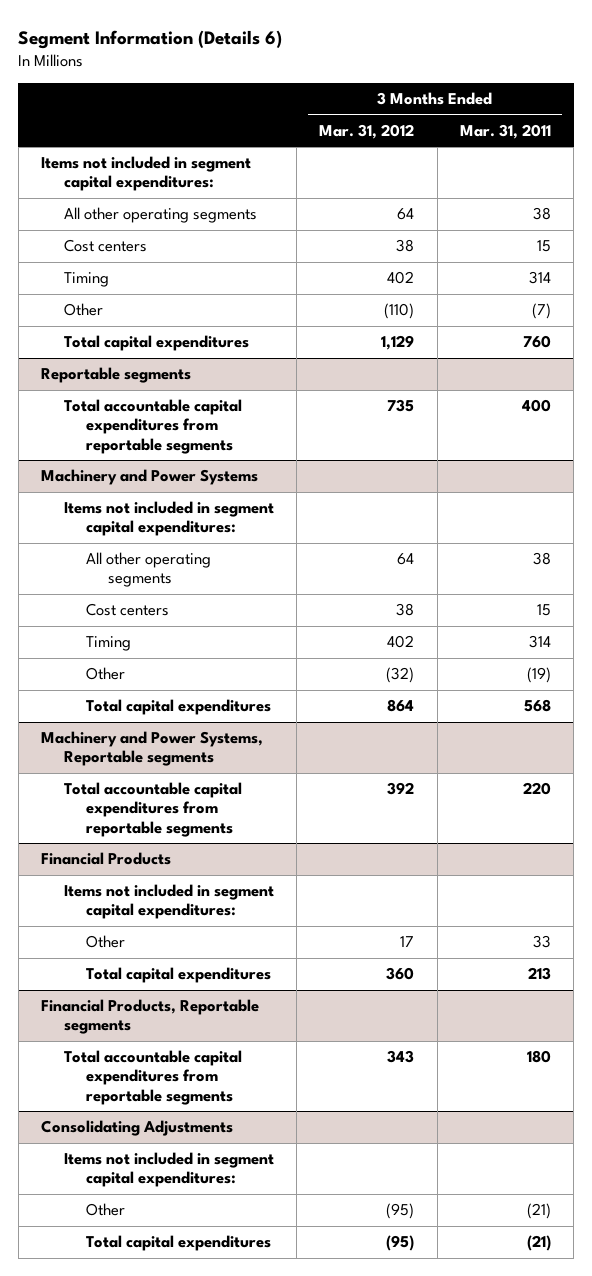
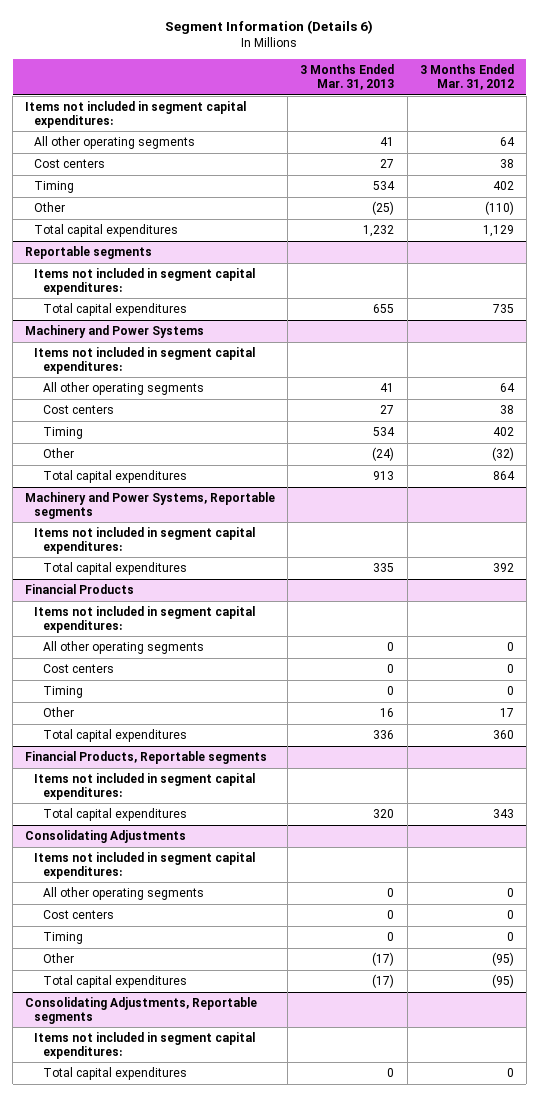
- | 3 Months Ended Mar. 31, 2012 | 3 Months Ended Mar. 31, 2011
+ | 3 Months Ended Mar. 31, 2013 | 3 Months Ended Mar. 31, 2012
@ Reportable segments
- Total accountable capital expenditures from reportable segments | 735 | 400
+ Items not included in segment capital expenditures:
+ Total capital expenditures | 655 | 735
@ Machinery and Power Systems, Reportable segments
- Total accountable capital expenditures from reportable segments | 392 | 220
+ Items not included in segment capital expenditures:
+ Total capital expenditures | 335 | 392
@ Financial Products
+ All other operating segments | 0 | 0
+ Cost centers | 0 | 0
+ Timing | 0 | 0
@ Financial Products, Reportable segments
- Total accountable capital expenditures from reportable segments | 343 | 180
+ Items not included in segment capital expenditures:
+ Total capital expenditures | 320 | 343
@ Consolidating Adjustments
+ All other operating segments | 0 | 0
+ Cost centers | 0 | 0
+ Timing | 0 | 0
+ Consolidating Adjustments, Reportable segments
+ Items not included in segment capital expenditures:
+ Total capital expenditures | 0 | 0

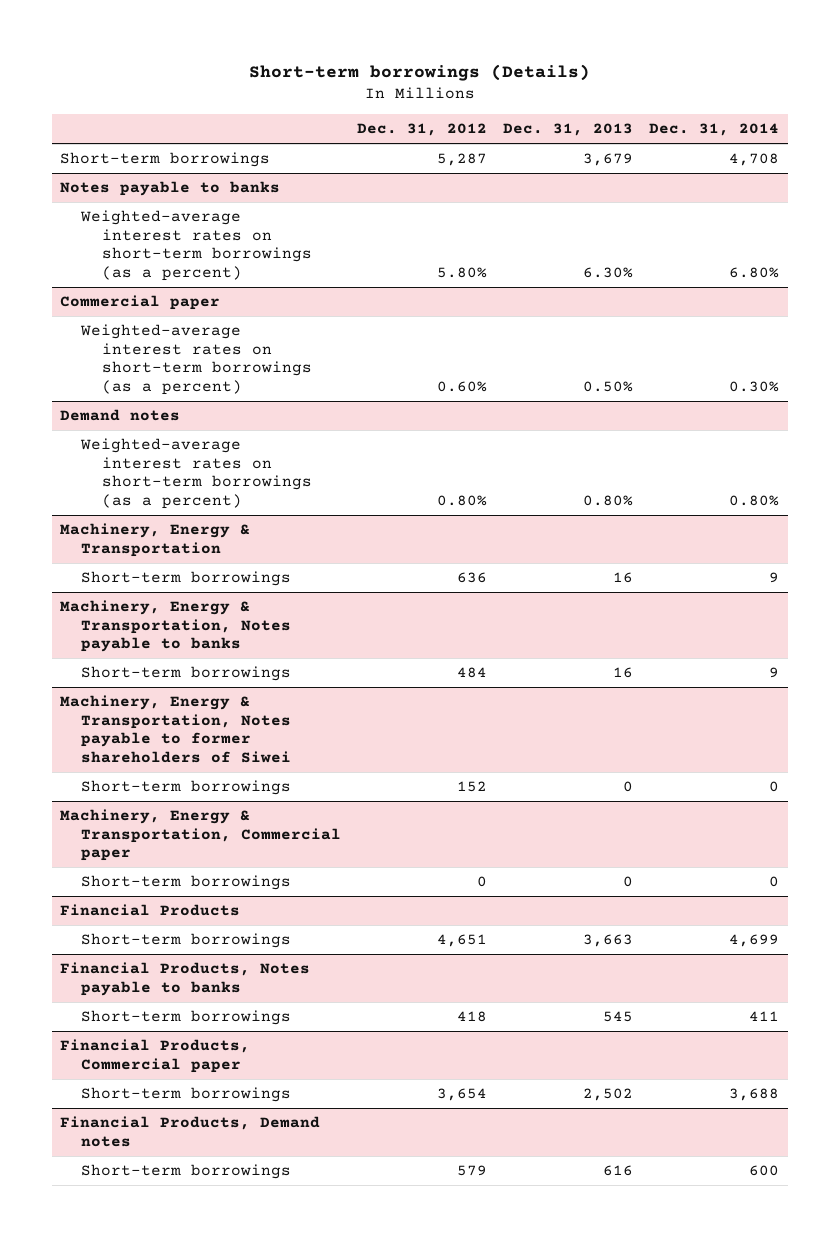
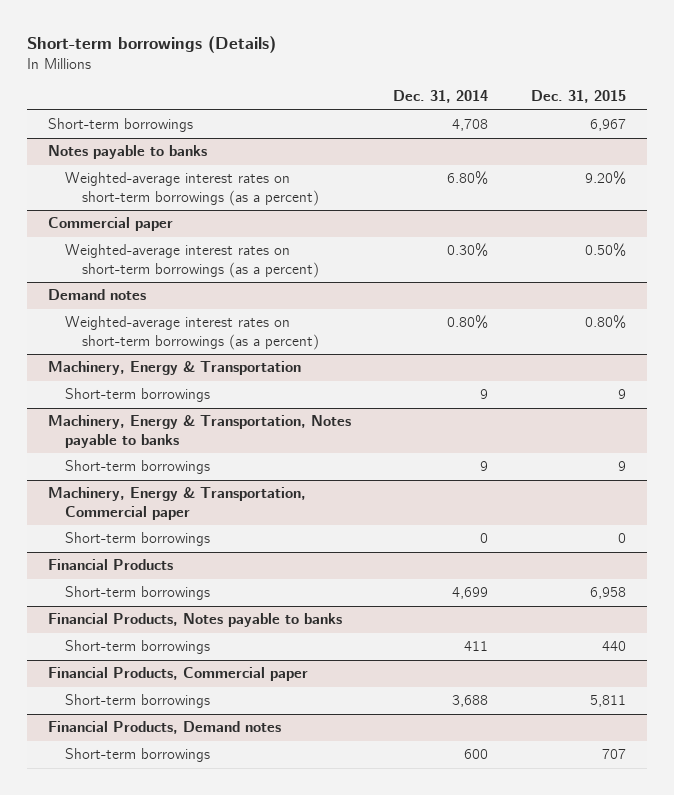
- | Dec. 31, 2012 | Dec. 31, 2013 | Dec. 31, 2014
+ | Dec. 31, 2014 | Dec. 31, 2015
- Machinery, Energy & Transportation, Notes payable to former shareholders of Siwei
- Short-term borrowings | 152 | 0 | 0

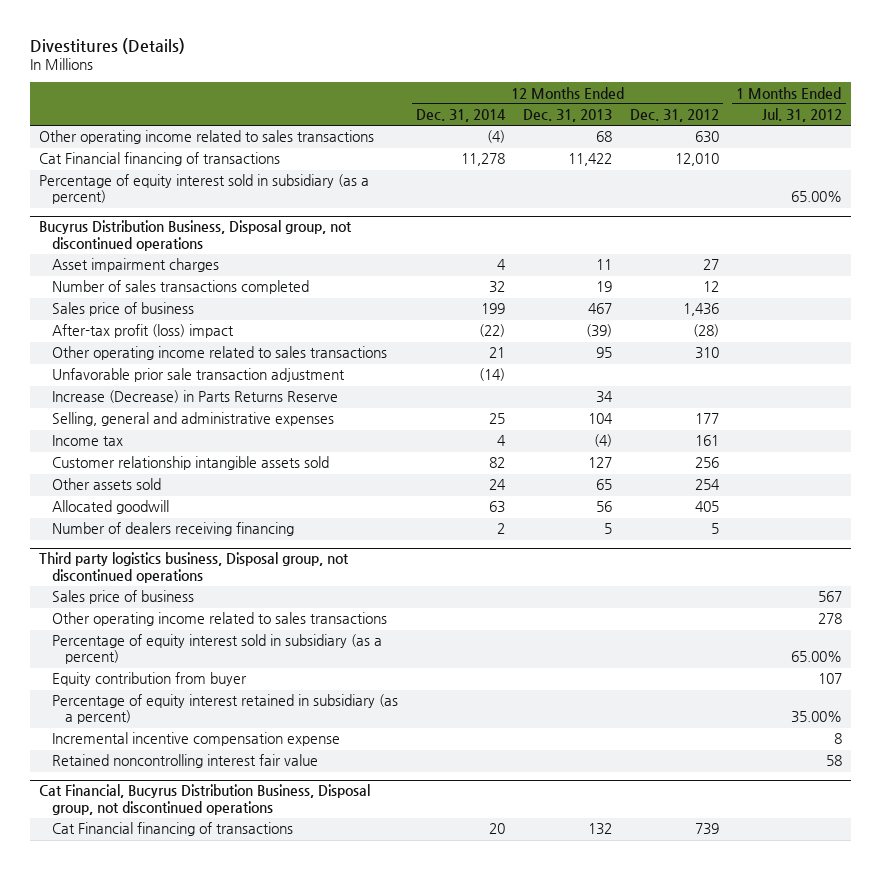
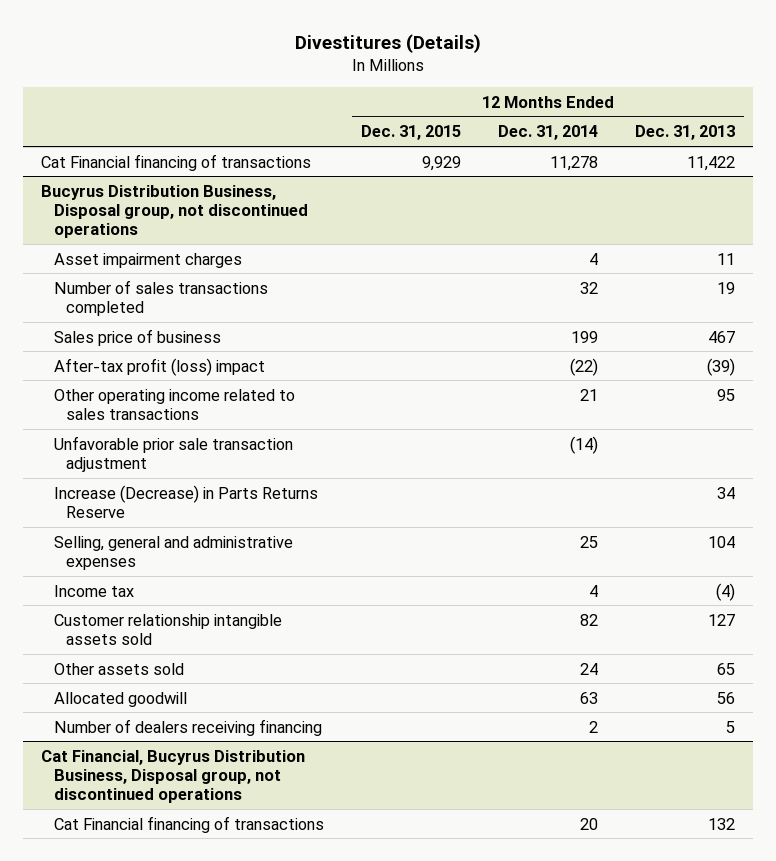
- | 12 Months Ended Dec. 31, 2014 | 12 Months Ended Dec. 31, 2013 | 12 Months Ended Dec. 31, 2012 | 1 Months Ended Jul. 31, 2012
+ | 12 Months Ended Dec. 31, 2015 | 12 Months Ended Dec. 31, 2014 | 12 Months Ended Dec. 31, 2013
- Other operating income related to sales transactions | (4) | 68 | 630 |
- Percentage of equity interest sold in subsidiary (as a percent) | | | | 65.00%
- Third party logistics business, Disposal group, not discontinued operations
- Sales price of business | | | | 567
- Other operating income related to sales transactions | | | | 278
- Percentage of equity interest sold in subsidiary (as a percent) | | | | 65.00%
- Equity contribution from buyer | | | | 107
- Percentage of equity interest retained in subsidiary (as a percent) | | | | 35.00%
- Incremental incentive compensation expense | | | | 8
- Retained noncontrolling interest fair value | | | | 58

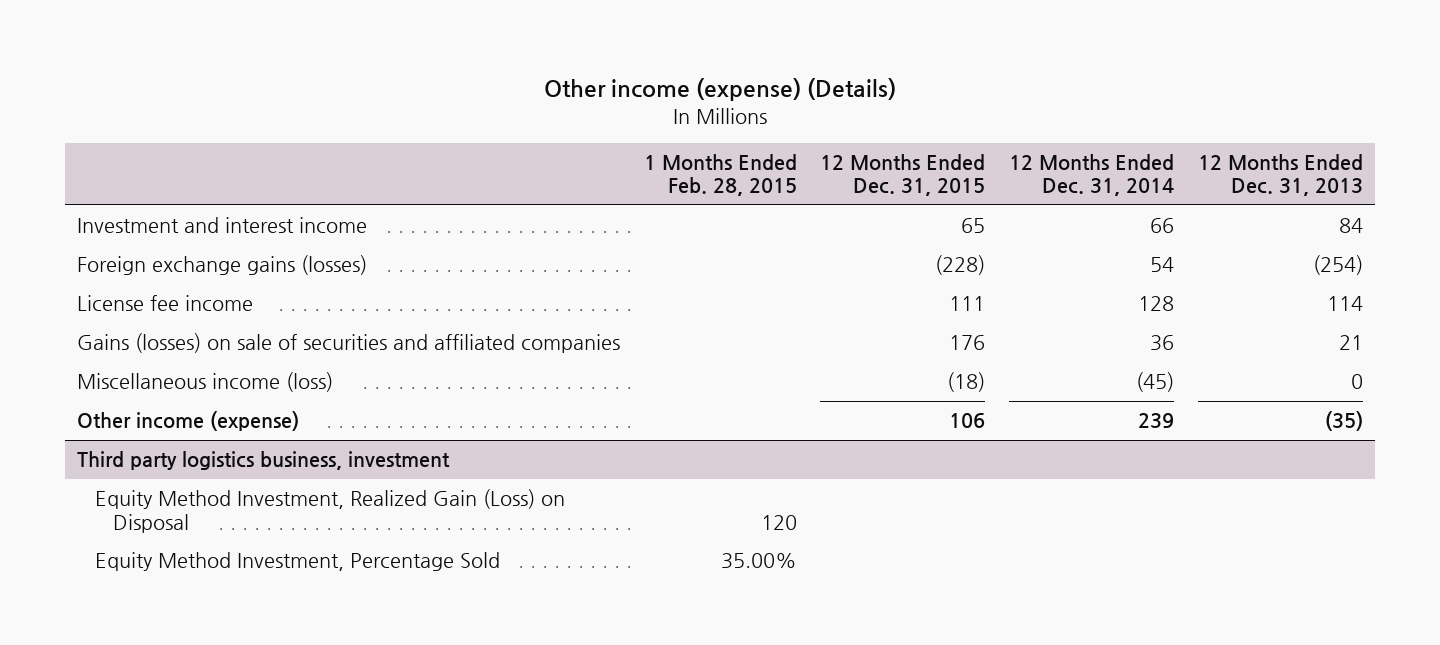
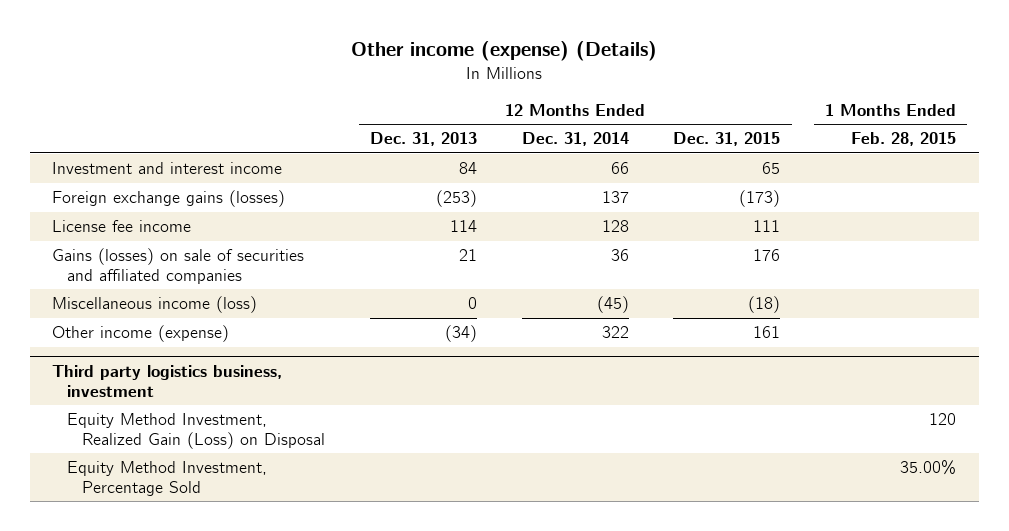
- | 1 Months Ended Feb. 28, 2015 | 12 Months Ended Dec. 31, 2015 | 12 Months Ended Dec. 31, 2014 | 12 Months Ended Dec. 31, 2013
+ | 12 Months Ended Dec. 31, 2013 | 12 Months Ended Dec. 31, 2014 | 12 Months Ended Dec. 31, 2015 | 1 Months Ended Feb. 28, 2015
- Foreign exchange gains (losses) | | (228) | 54 | (254)
+ Foreign exchange gains (losses) | (253) | 137 | (173) |
- Other income (expense) | | 106 | 239 | (35)
+ Other income (expense) | (34) | 322 | 161 |

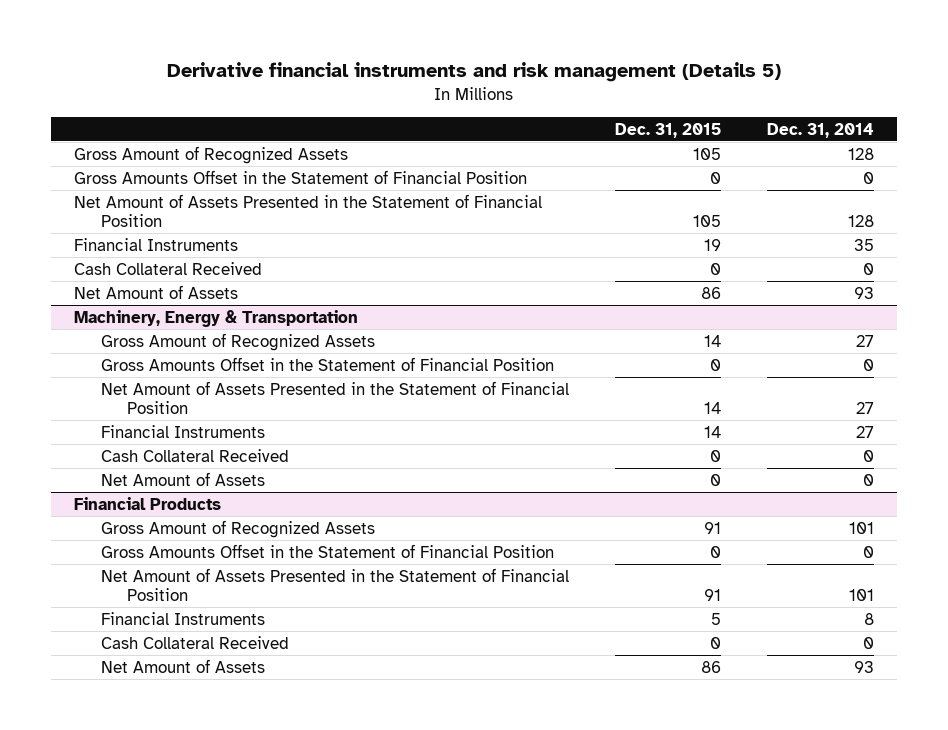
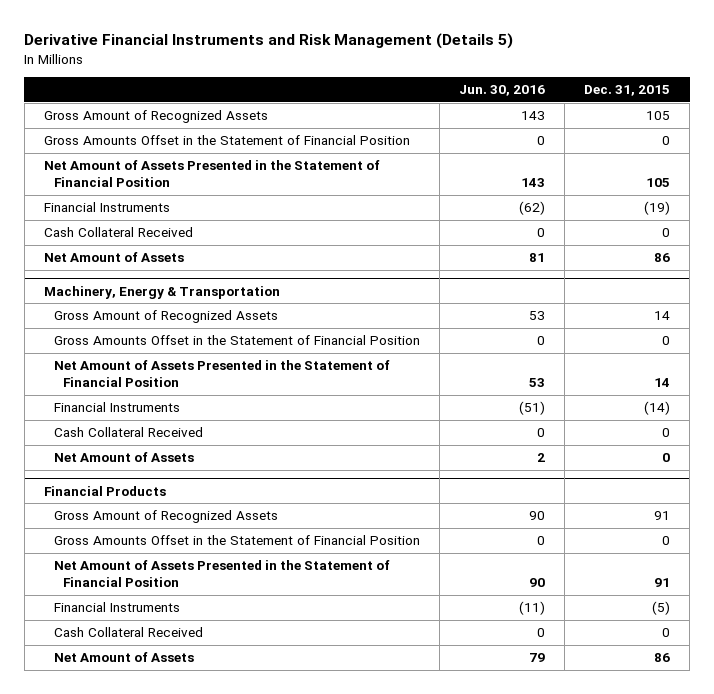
- Derivative financial instruments and risk management (Details 5)
+ Derivative Financial Instruments and Risk Management (Details 5)
- | Dec. 31, 2015 | Dec. 31, 2014
+ | Jun. 30, 2016 | Dec. 31, 2015
- Financial Instruments | 19 | 35
+ Financial Instruments | (62) | (19)
@ Machinery, Energy & Transportation
- Financial Instruments | 14 | 27
+ Financial Instruments | (51) | (14)
@ Financial Products
- Financial Instruments | 5 | 8
+ Financial Instruments | (11) | (5)

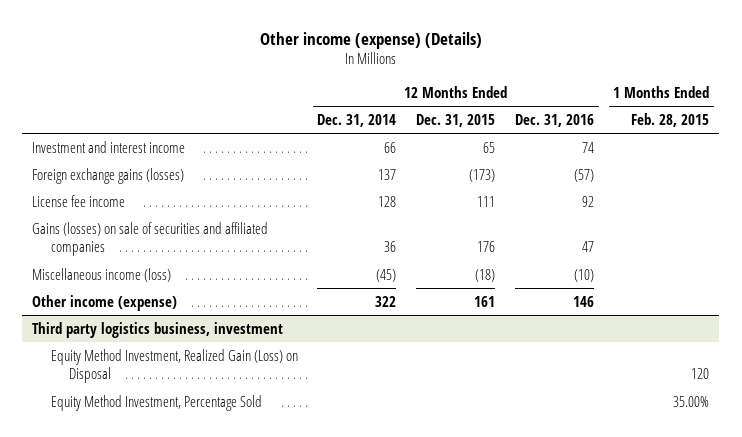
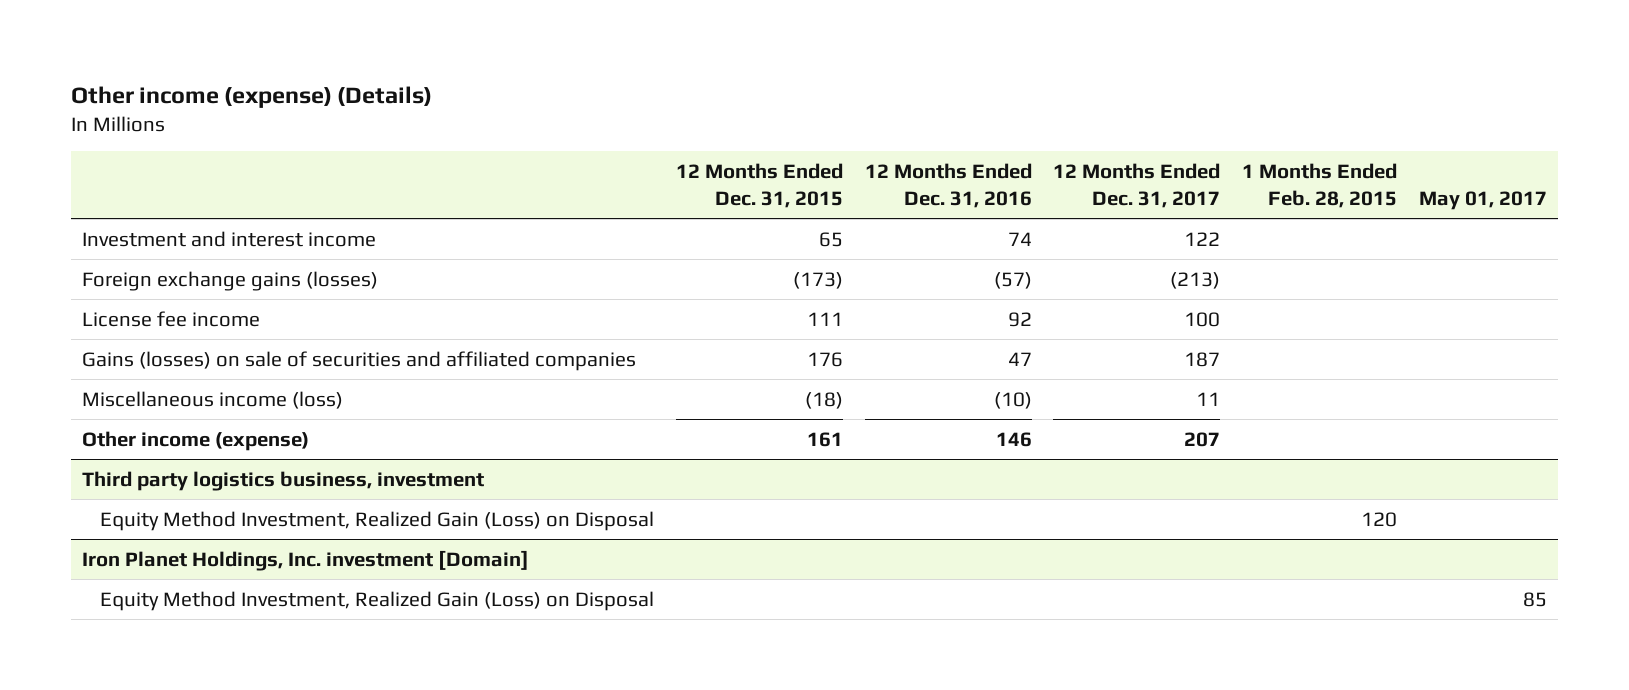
- | 12 Months Ended Dec. 31, 2014 | 12 Months Ended Dec. 31, 2015 | 12 Months Ended Dec. 31, 2016 | 1 Months Ended Feb. 28, 2015
+ | 12 Months Ended Dec. 31, 2015 | 12 Months Ended Dec. 31, 2016 | 12 Months Ended Dec. 31, 2017 | 1 Months Ended Feb. 28, 2015 | May 01, 2017
@ Third party logistics business, investment
- Equity Method Investment, Percentage Sold | | | | 35.00%
+ Iron Planet Holdings, Inc. investment [Domain]
+ Equity Method Investment, Realized Gain (Loss) on Disposal | | | | | 85

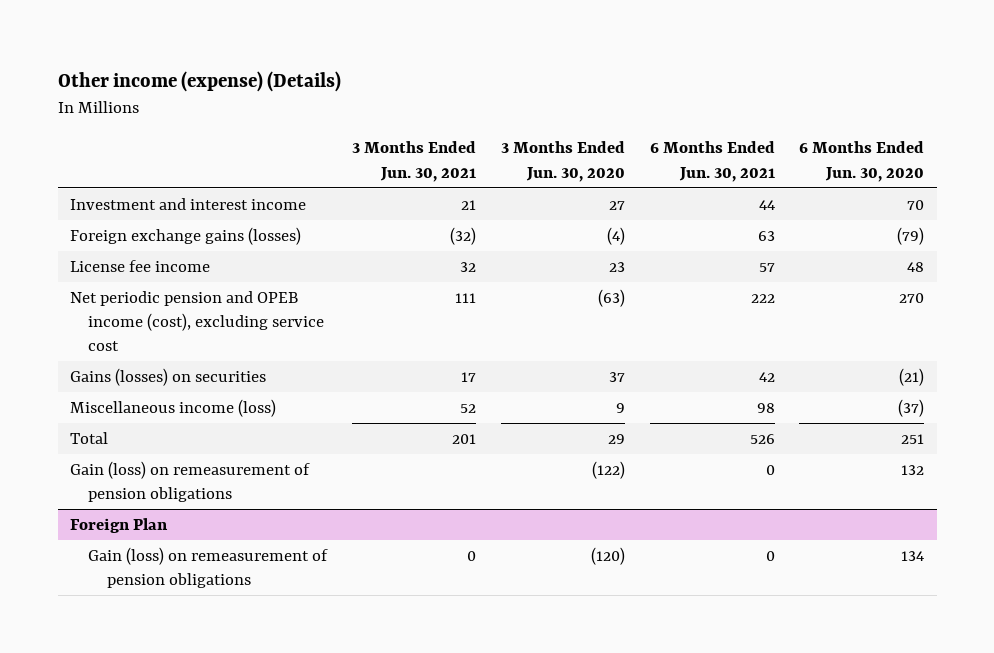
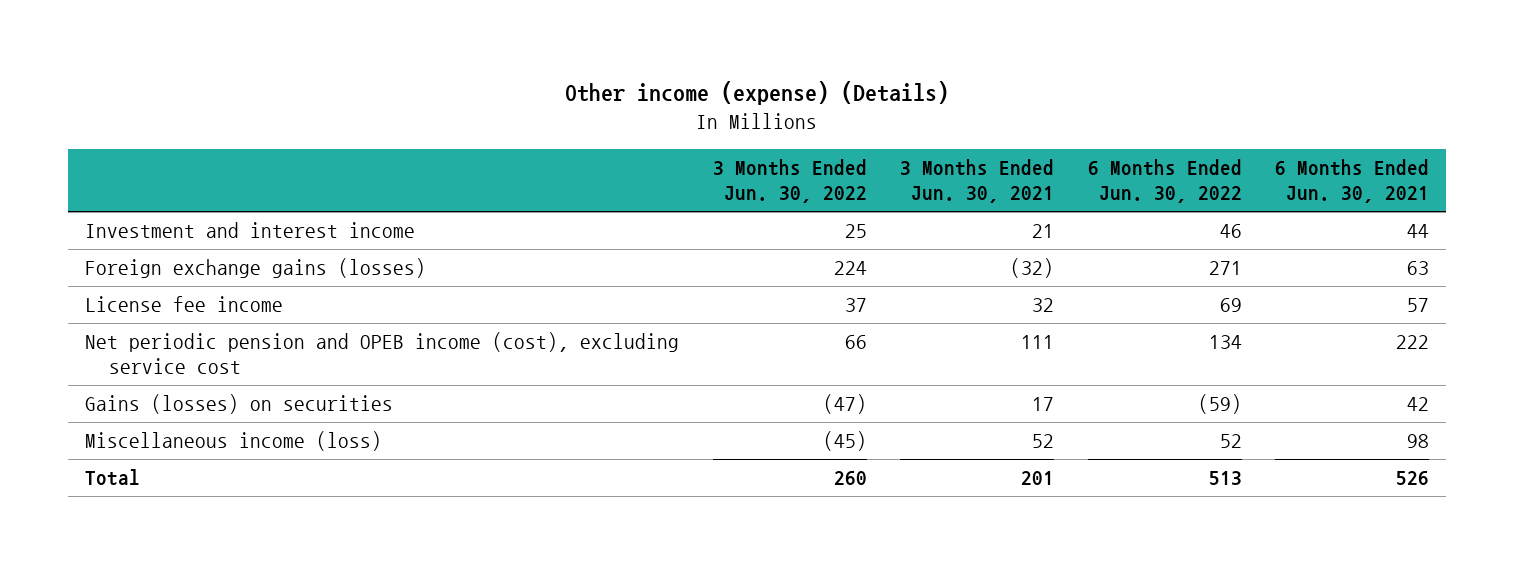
- | 3 Months Ended Jun. 30, 2021 | 3 Months Ended Jun. 30, 2020 | 6 Months Ended Jun. 30, 2021 | 6 Months Ended Jun. 30, 2020
+ | 3 Months Ended Jun. 30, 2022 | 3 Months Ended Jun. 30, 2021 | 6 Months Ended Jun. 30, 2022 | 6 Months Ended Jun. 30, 2021
- Gain (loss) on remeasurement of pension obligations | | (122) | 0 | 132
- Foreign Plan
- Gain (loss) on remeasurement of pension obligations | 0 | (120) | 0 | 134

